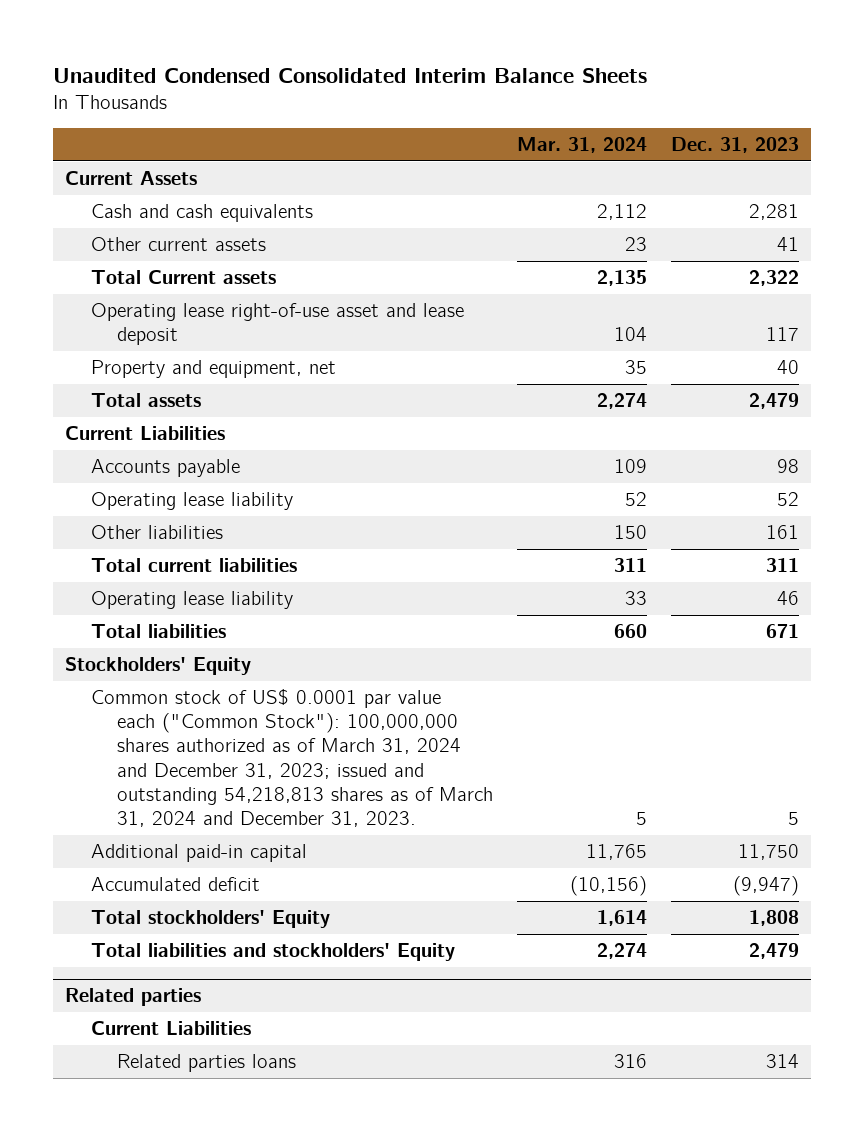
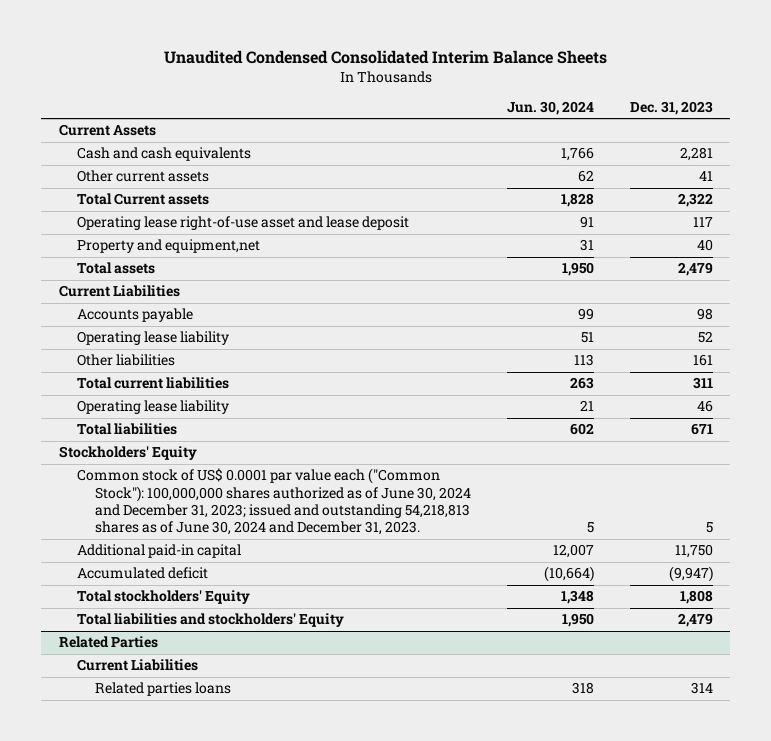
- | Mar. 31, 2024 | Dec. 31, 2023
+ | Jun. 30, 2024 | Dec. 31, 2023
- Property and equipment, net | 35 | 40
+ Property and equipment,net | 31 | 40
- Common stock of US$ 0.0001 par value each ("Common Stock"): 100,000,000 shares authorized as of March 31, 2024 and December 31, 2023; issued and outstanding 54,218,813 shares as of March 31, 2024 and December 31, 2023. | 5 | 5
+ Common stock of US$ 0.0001 par value each ("Common Stock"): 100,000,000 shares authorized as of June 30, 2024 and December 31, 2023; issued and outstanding 54,218,813 shares as of June 30, 2024 and December 31, 2023. | 5 | 5
- Related parties
+ Related Parties

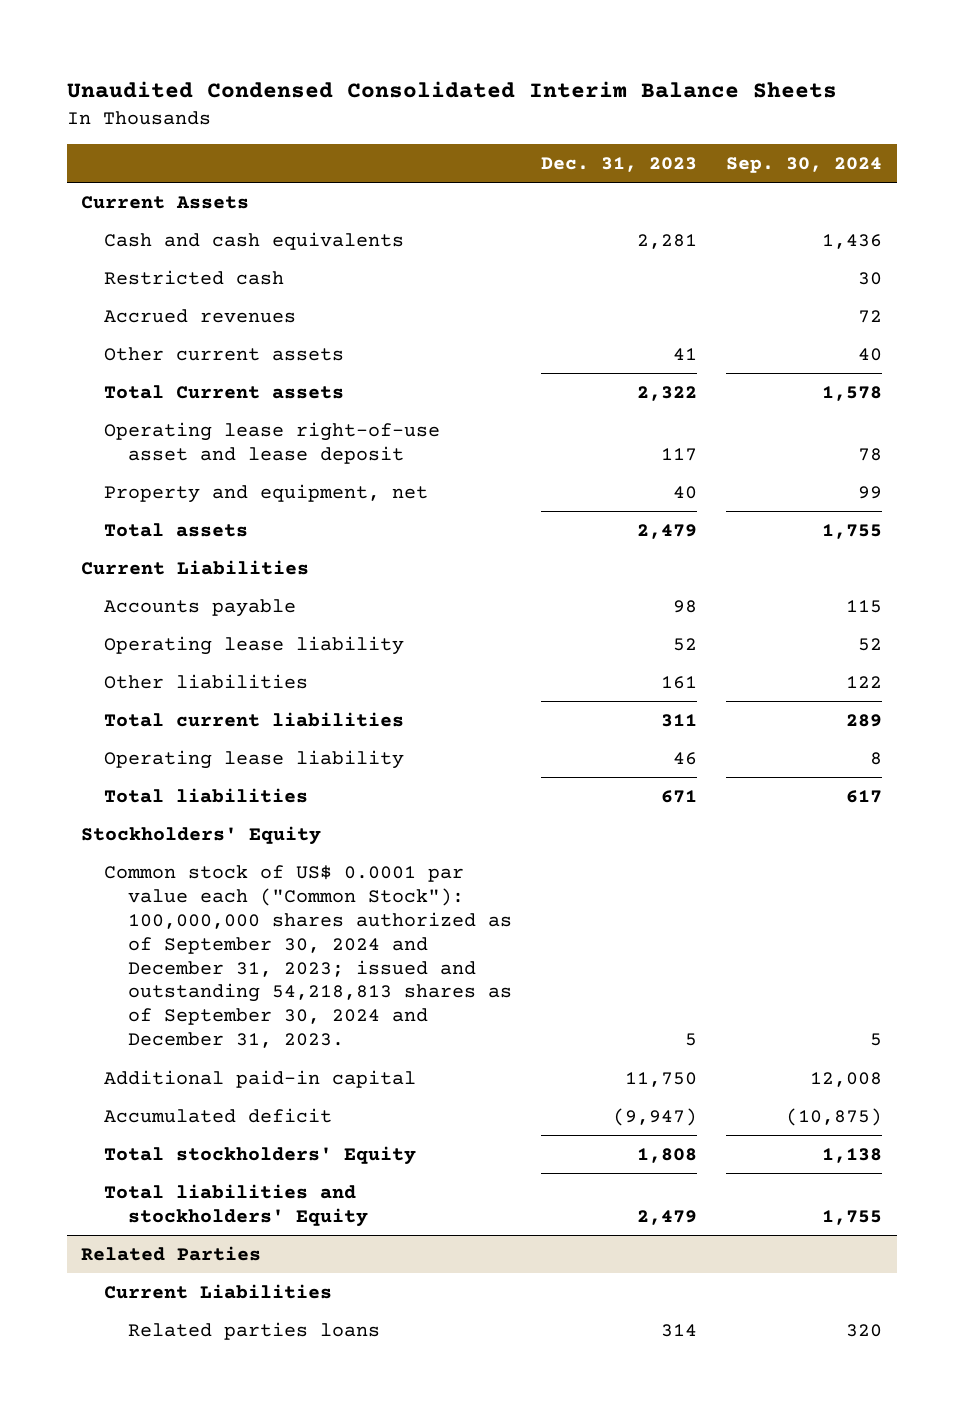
- | Jun. 30, 2024 | Dec. 31, 2023
+ | Dec. 31, 2023 | Sep. 30, 2024
+ Restricted cash | | 30
+ Accrued revenues | | 72
- Property and equipment,net | 31 | 40
+ Property and equipment, net | 40 | 99
- Common stock of US$ 0.0001 par value each ("Common Stock"): 100,000,000 shares authorized as of June 30, 2024 and December 31, 2023; issued and outstanding 54,218,813 shares as of June 30, 2024 and December 31, 2023. | 5 | 5
+ Common stock of US$ 0.0001 par value each ("Common Stock"): 100,000,000 shares authorized as of September 30, 2024 and December 31, 2023; issued and outstanding 54,218,813 shares as of September 30, 2024 and December 31, 2023. | 5 | 5

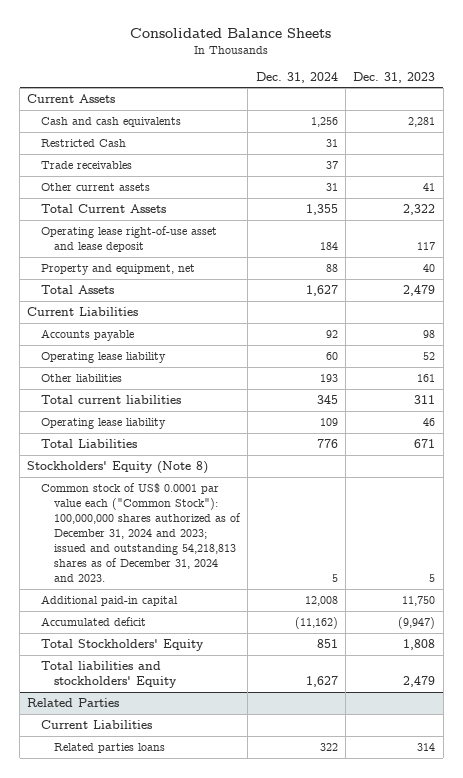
- Unaudited Condensed Consolidated Interim Balance Sheets
+ Consolidated Balance Sheets
- | Dec. 31, 2023 | Sep. 30, 2024
+ | Dec. 31, 2024 | Dec. 31, 2023
- Restricted cash | | 30
- Accrued revenues | | 72
+ Restricted Cash | 31 |
+ Trade receivables | 37 |
- Total Current assets | 2,322 | 1,578
+ Total Current Assets | 1,355 | 2,322
- Total assets | 2,479 | 1,755
+ Total Assets | 1,627 | 2,479
- Total liabilities | 671 | 617
- Stockholders' Equity
- Common stock of US$ 0.0001 par value each ("Common Stock"): 100,000,000 shares authorized as of September 30, 2024 and December 31, 2023; issued and outstanding 54,218,813 shares as of September 30, 2024 and December 31, 2023. | 5 | 5
+ Total Liabilities | 776 | 671
+ Stockholders' Equity (Note 8)
+ Common stock of US$ 0.0001 par value each ("Common Stock"): 100,000,000 shares authorized as of December 31, 2024 and 2023; issued and outstanding 54,218,813 shares as of December 31, 2024 and 2023. | 5 | 5
- Total stockholders' Equity | 1,808 | 1,138
+ Total Stockholders' Equity | 851 | 1,808

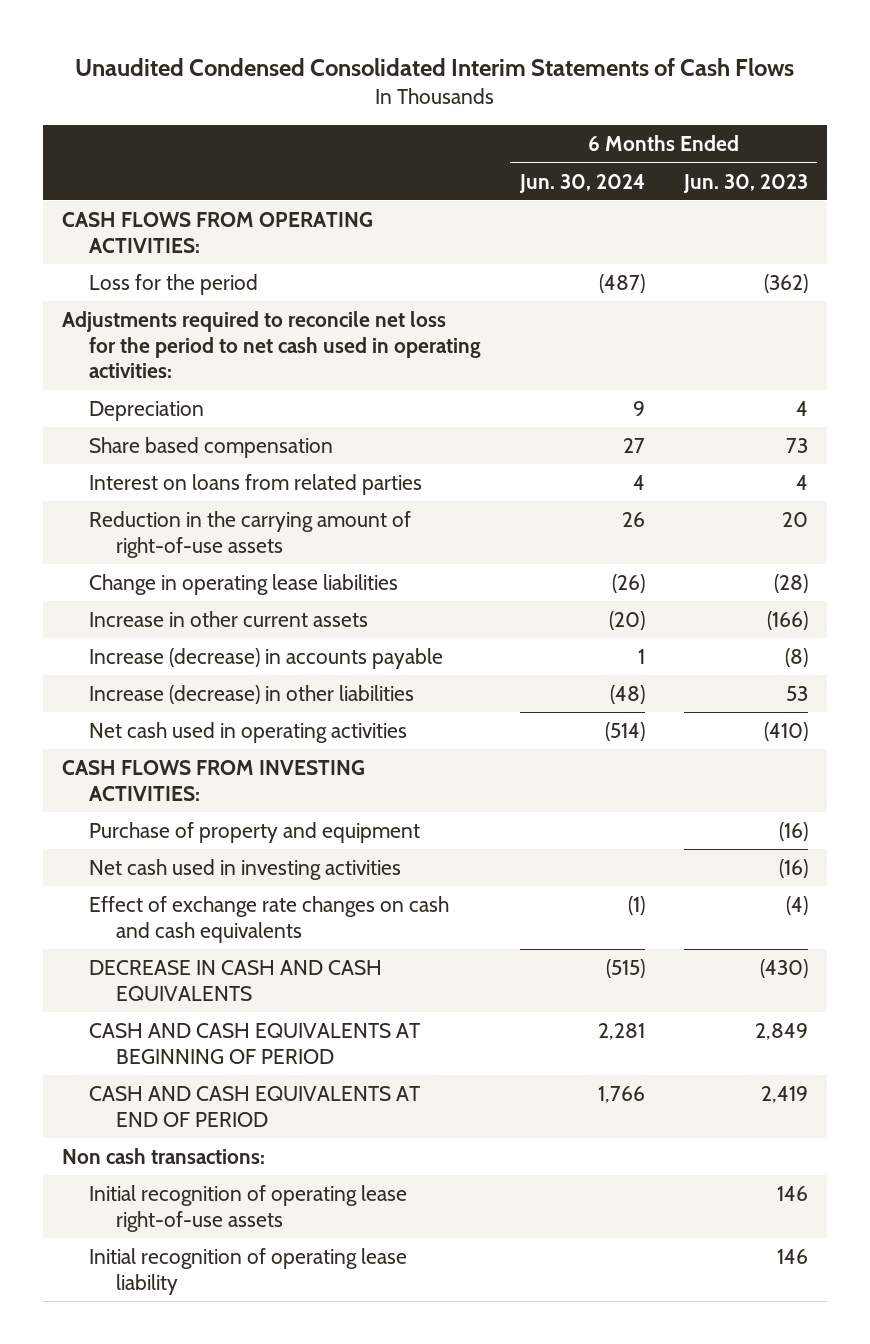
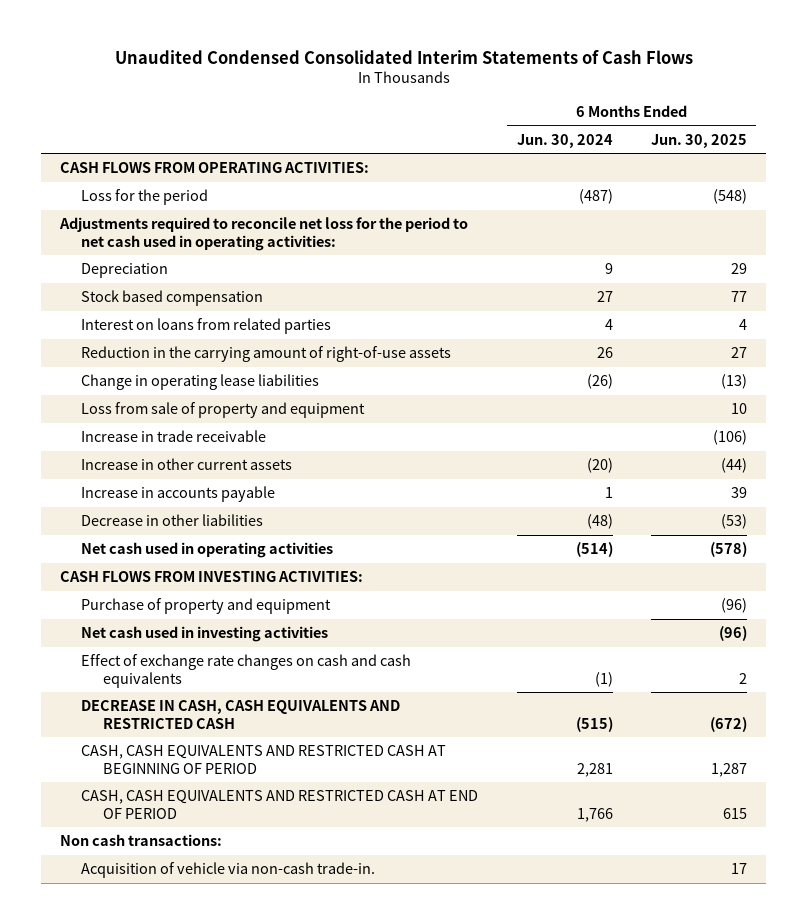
- | 6 Months Ended Jun. 30, 2024 | 6 Months Ended Jun. 30, 2023
+ | 6 Months Ended Jun. 30, 2024 | 6 Months Ended Jun. 30, 2025
- Share based compensation | 27 | 73
+ Stock based compensation | 27 | 77
+ Loss from sale of property and equipment | | 10
+ Increase in trade receivable | | (106)
- Increase (decrease) in accounts payable | 1 | (8)
- Increase (decrease) in other liabilities | (48) | 53
+ Increase in accounts payable | 1 | 39
+ Decrease in other liabilities | (48) | (53)
- DECREASE IN CASH AND CASH EQUIVALENTS | (515) | (430)
- CASH AND CASH EQUIVALENTS AT BEGINNING OF PERIOD | 2,281 | 2,849
- CASH AND CASH EQUIVALENTS AT END OF PERIOD | 1,766 | 2,419
+ DECREASE IN CASH, CASH EQUIVALENTS AND RESTRICTED CASH | (515) | (672)
+ CASH, CASH EQUIVALENTS AND RESTRICTED CASH AT BEGINNING OF PERIOD | 2,281 | 1,287
+ CASH, CASH EQUIVALENTS AND RESTRICTED CASH AT END OF PERIOD | 1,766 | 615
- Initial recognition of operating lease right-of-use assets | | 146
- Initial recognition of operating lease liability | | 146
+ Acquisition of vehicle via non-cash trade-in. | | 17

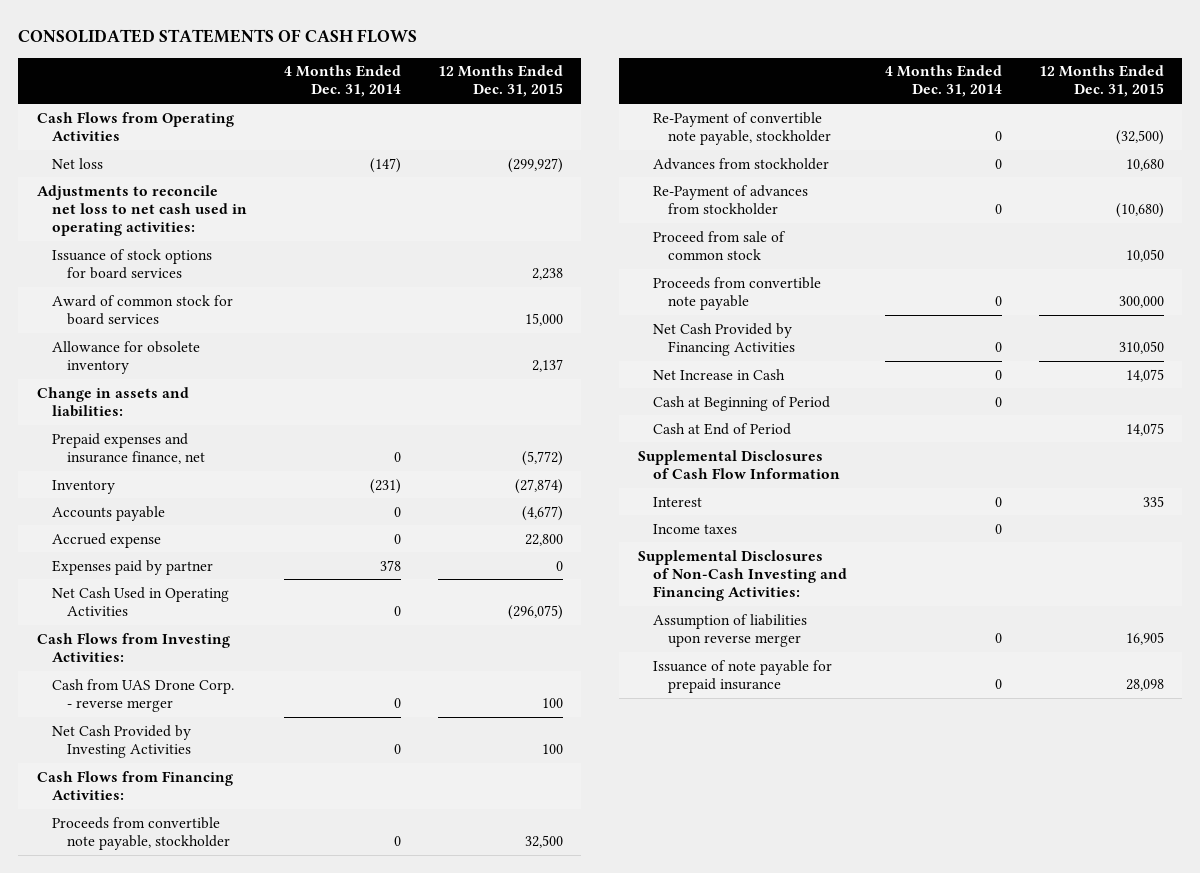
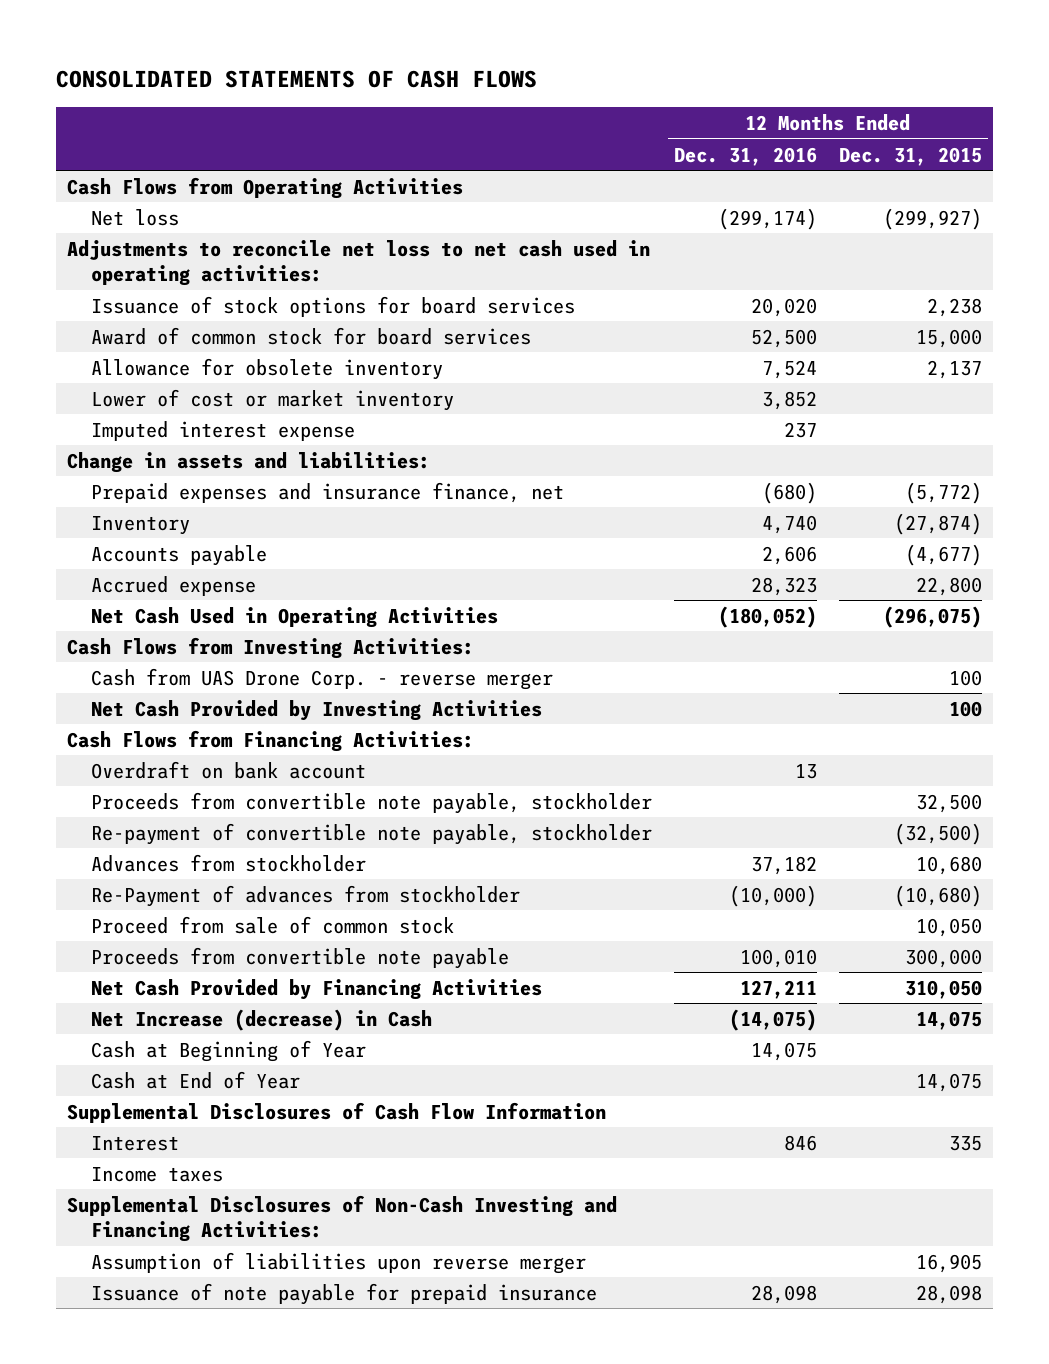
- | 4 Months Ended Dec. 31, 2014 | 12 Months Ended Dec. 31, 2015
+ | 12 Months Ended Dec. 31, 2016 | 12 Months Ended Dec. 31, 2015
+ Lower of cost or market inventory | 3,852 |
+ Imputed interest expense | 237 |
- Expenses paid by partner | 378 | 0
+ Overdraft on bank account | 13 |
- Re-Payment of convertible note payable, stockholder | 0 | (32,500)
+ Re-payment of convertible note payable, stockholder | | (32,500)
- Net Increase in Cash | 0 | 14,075
- Cash at Beginning of Period | 0 |
- Cash at End of Period | | 14,075
+ Net Increase (decrease) in Cash | (14,075) | 14,075
+ Cash at Beginning of Year | 14,075 |
+ Cash at End of Year | | 14,075

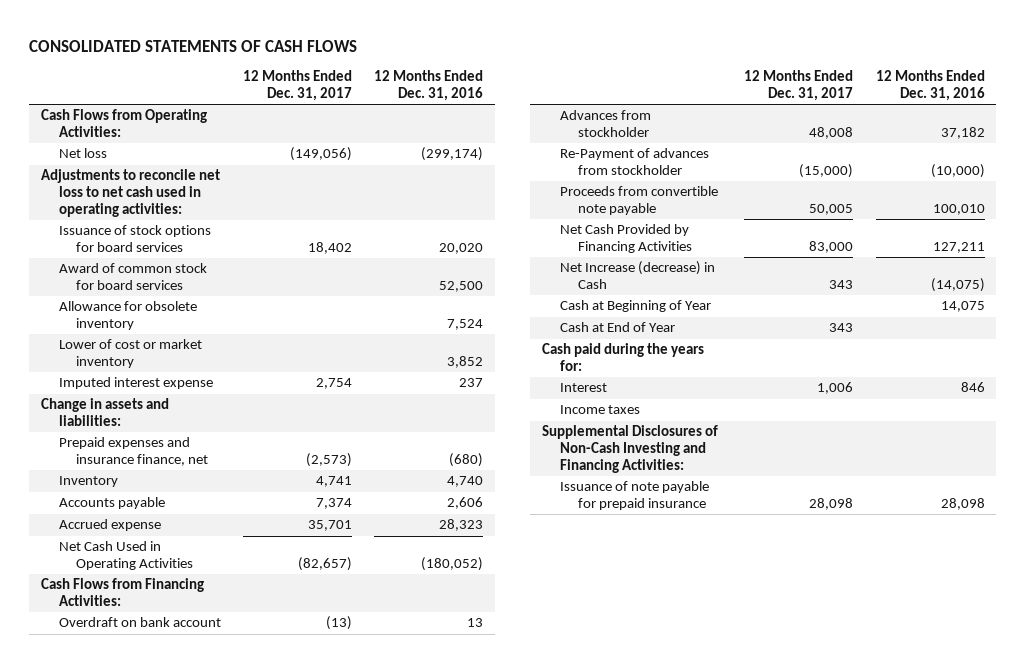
- | 12 Months Ended Dec. 31, 2016 | 12 Months Ended Dec. 31, 2015
+ | 12 Months Ended Dec. 31, 2017 | 12 Months Ended Dec. 31, 2016
- Cash Flows from Operating Activities
+ Cash Flows from Operating Activities:
- Cash Flows from Investing Activities:
- Cash from UAS Drone Corp. - reverse merger | | 100
- Net Cash Provided by Investing Activities | | 100
- Proceeds from convertible note payable, stockholder | | 32,500
- Re-payment of convertible note payable, stockholder | | (32,500)
- Proceed from sale of common stock | | 10,050
- Supplemental Disclosures of Cash Flow Information
+ Cash paid during the years for:
- Assumption of liabilities upon reverse merger | | 16,905

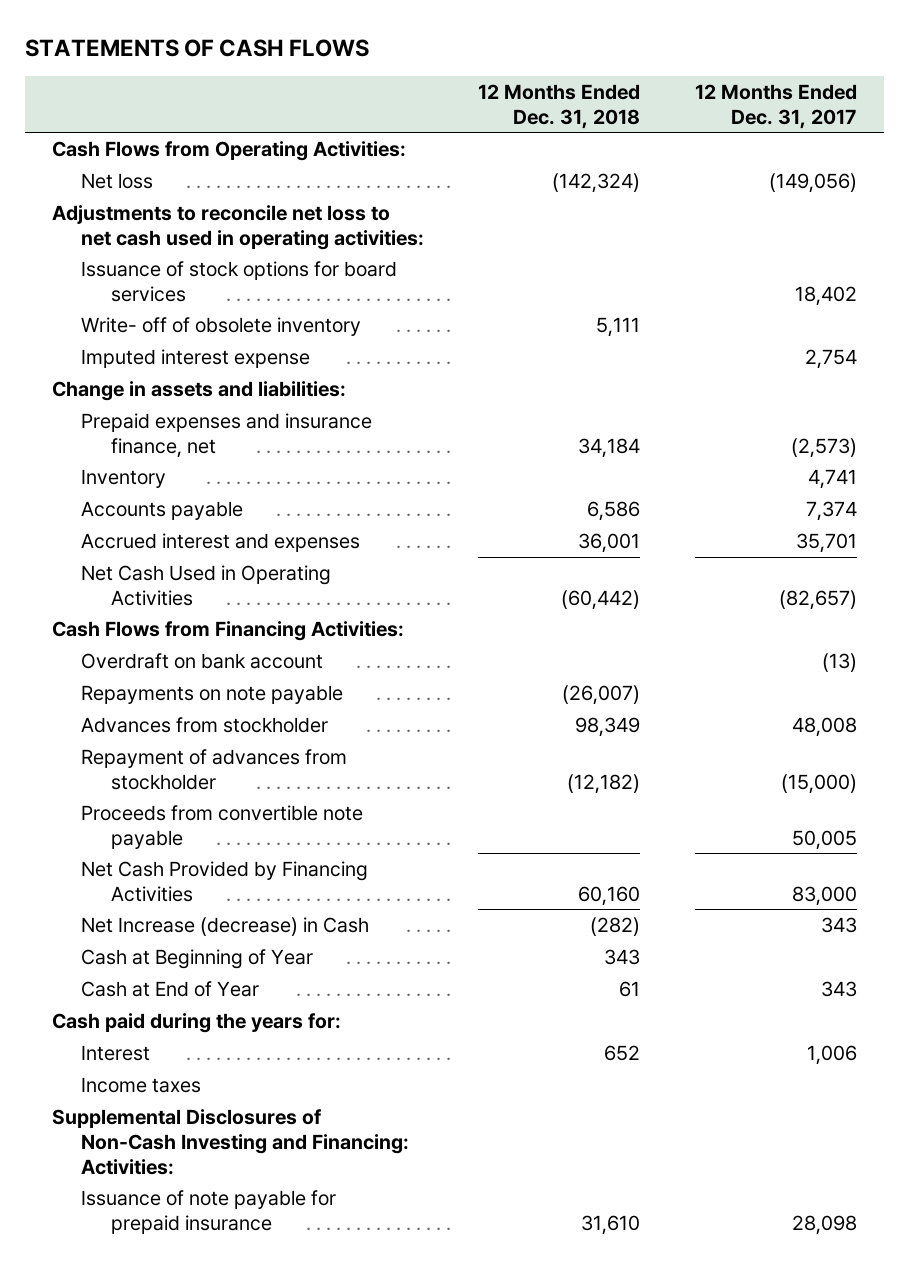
- CONSOLIDATED STATEMENTS OF CASH FLOWS
+ STATEMENTS OF CASH FLOWS
- | 12 Months Ended Dec. 31, 2017 | 12 Months Ended Dec. 31, 2016
+ | 12 Months Ended Dec. 31, 2018 | 12 Months Ended Dec. 31, 2017
- Award of common stock for board services | | 52,500
- Allowance for obsolete inventory | | 7,524
- Lower of cost or market inventory | | 3,852
+ Write- off of obsolete inventory | 5,111 |
- Accrued expense | 35,701 | 28,323
+ Accrued interest and expenses | 36,001 | 35,701
+ Repayments on note payable | (26,007) |
- Re-Payment of advances from stockholder | (15,000) | (10,000)
+ Repayment of advances from stockholder | (12,182) | (15,000)
- Supplemental Disclosures of Non-Cash Investing and Financing Activities:
+ Supplemental Disclosures of Non-Cash Investing and Financing: Activities:

